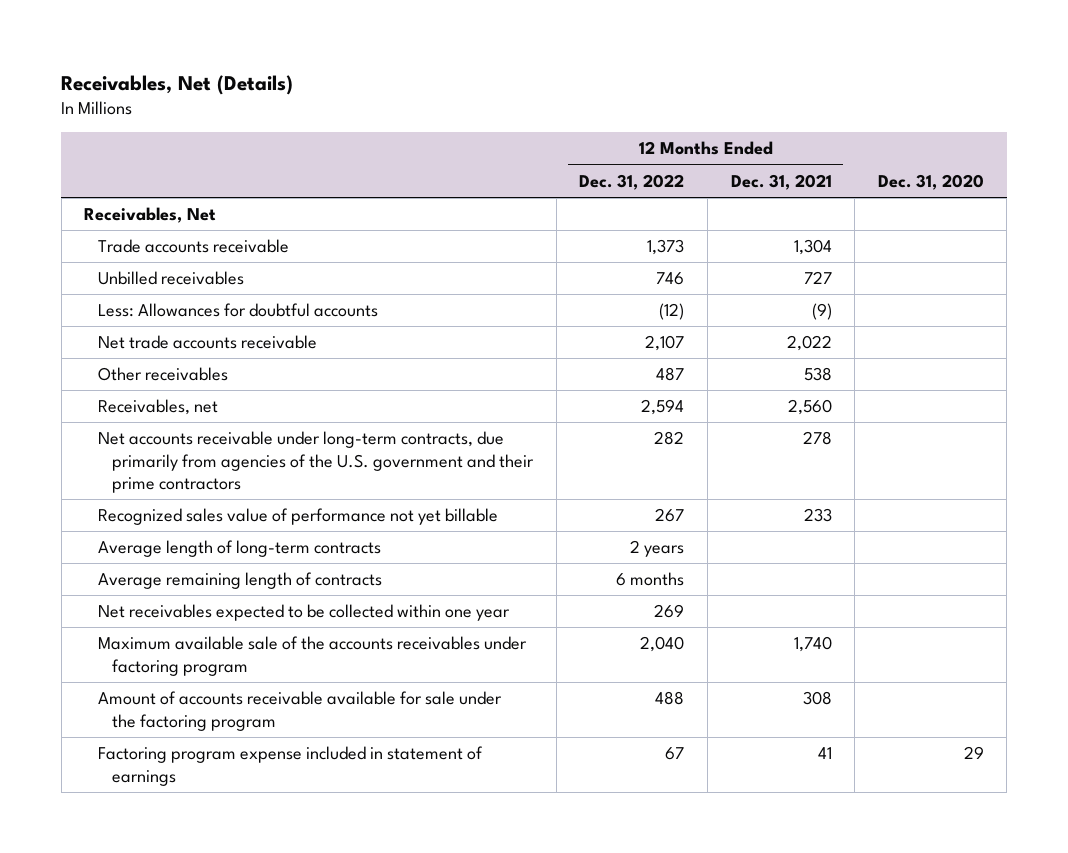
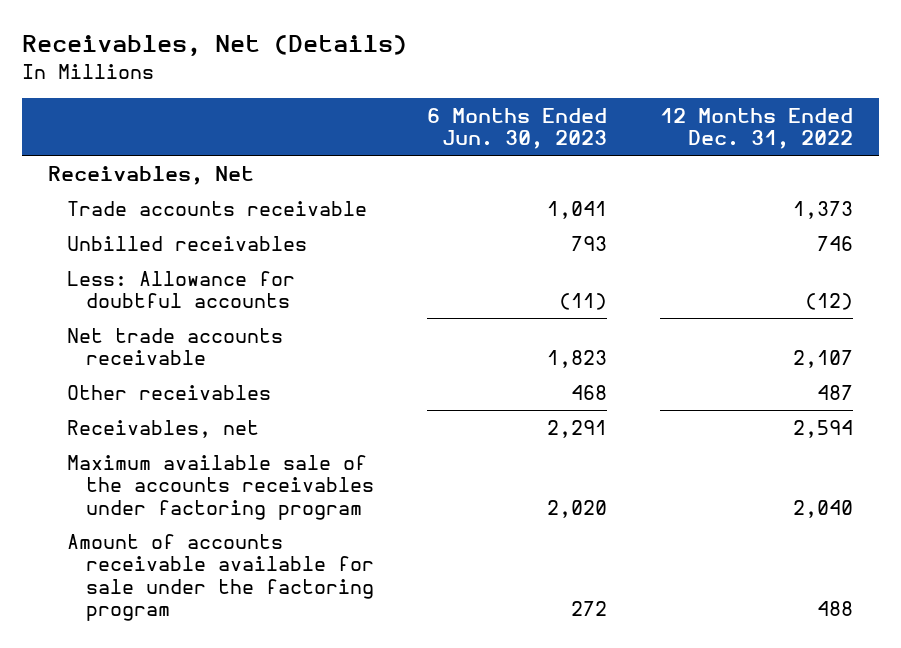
- | 12 Months Ended Dec. 31, 2022 | 12 Months Ended Dec. 31, 2021 | Dec. 31, 2020
+ | 6 Months Ended Jun. 30, 2023 | 12 Months Ended Dec. 31, 2022
- Less: Allowances for doubtful accounts | (12) | (9) |
+ Less: Allowance for doubtful accounts | (11) | (12)
- Net accounts receivable under long-term contracts, due primarily from agencies of the U.S. government and their prime contractors | 282 | 278 |
- Recognized sales value of performance not yet billable | 267 | 233 |
- Average length of long-term contracts | 2 years | |
- Average remaining length of contracts | 6 months | |
- Net receivables expected to be collected within one year | 269 | |
- Factoring program expense included in statement of earnings | 67 | 41 | 29

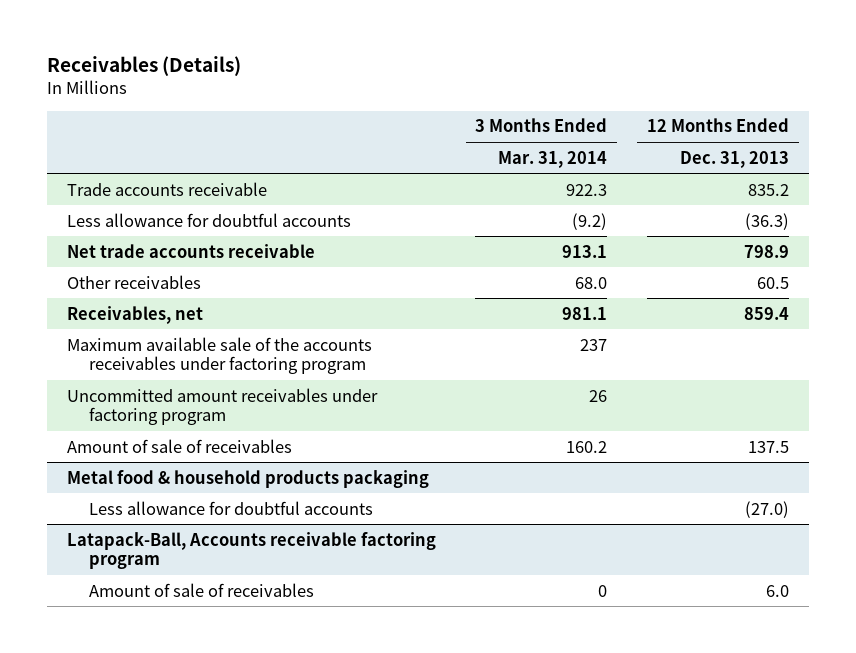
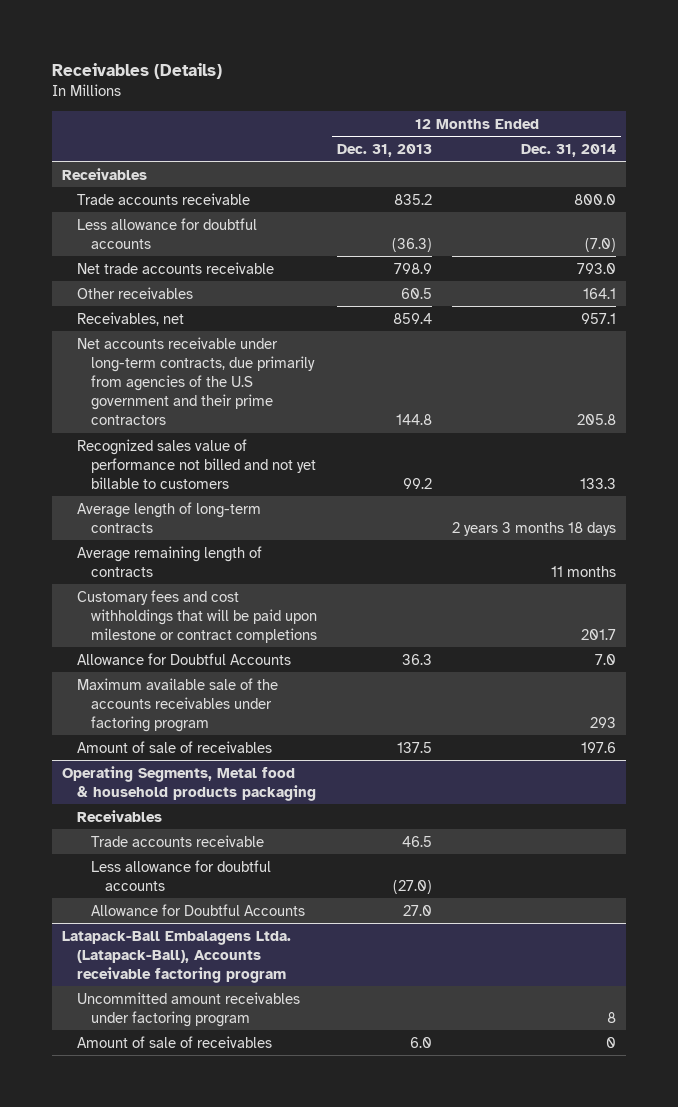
- | 3 Months Ended Mar. 31, 2014 | 12 Months Ended Dec. 31, 2013
+ | 12 Months Ended Dec. 31, 2013 | 12 Months Ended Dec. 31, 2014
+ Receivables
+ Net accounts receivable under long-term contracts, due primarily from agencies of the U.S government and their prime contractors | 144.8 | 205.8
+ Recognized sales value of performance not billed and not yet billable to customers | 99.2 | 133.3
+ Average length of long-term contracts | | 2 years 3 months 18 days
+ Average remaining length of contracts | | 11 months
+ Customary fees and cost withholdings that will be paid upon milestone or contract completions | | 201.7
+ Allowance for Doubtful Accounts | 36.3 | 7.0
- Uncommitted amount receivables under factoring program | 26 |
- Metal food & household products packaging
+ Operating Segments, Metal food & household products packaging
+ Receivables
+ Trade accounts receivable | 46.5 |
- Latapack-Ball, Accounts receivable factoring program
+ Allowance for Doubtful Accounts | 27.0 |
+ Latapack-Ball Embalagens Ltda. (Latapack-Ball), Accounts receivable factoring program
+ Uncommitted amount receivables under factoring program | | 8

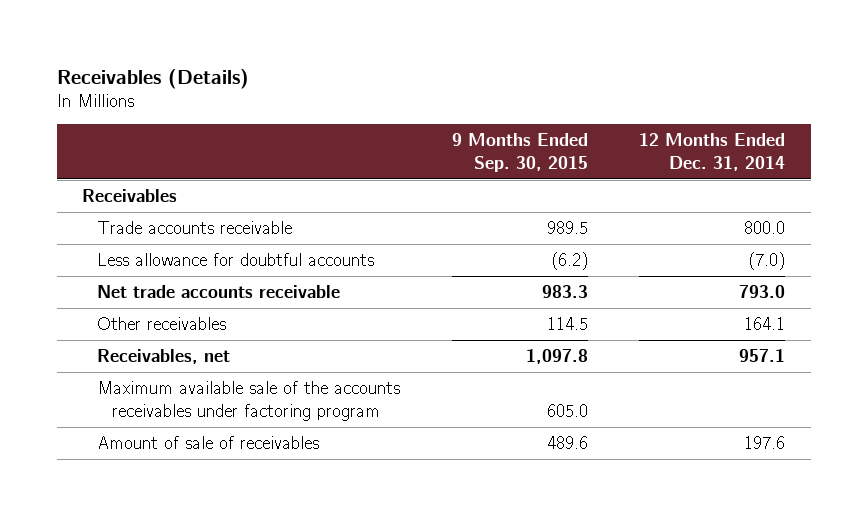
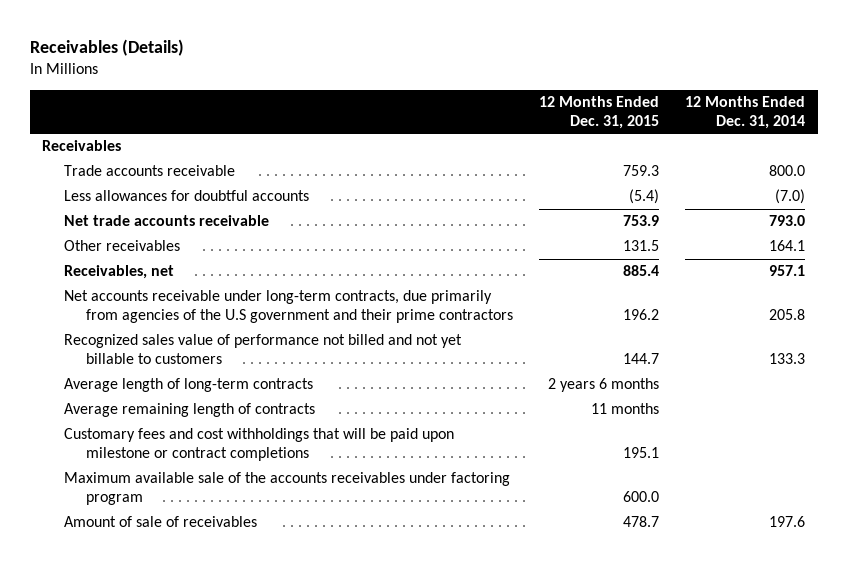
- | 9 Months Ended Sep. 30, 2015 | 12 Months Ended Dec. 31, 2014
+ | 12 Months Ended Dec. 31, 2015 | 12 Months Ended Dec. 31, 2014
- Less allowance for doubtful accounts | (6.2) | (7.0)
+ Less allowances for doubtful accounts | (5.4) | (7.0)
+ Net accounts receivable under long-term contracts, due primarily from agencies of the U.S government and their prime contractors | 196.2 | 205.8
+ Recognized sales value of performance not billed and not yet billable to customers | 144.7 | 133.3
+ Average length of long-term contracts | 2 years 6 months |
+ Average remaining length of contracts | 11 months |
+ Customary fees and cost withholdings that will be paid upon milestone or contract completions | 195.1 |

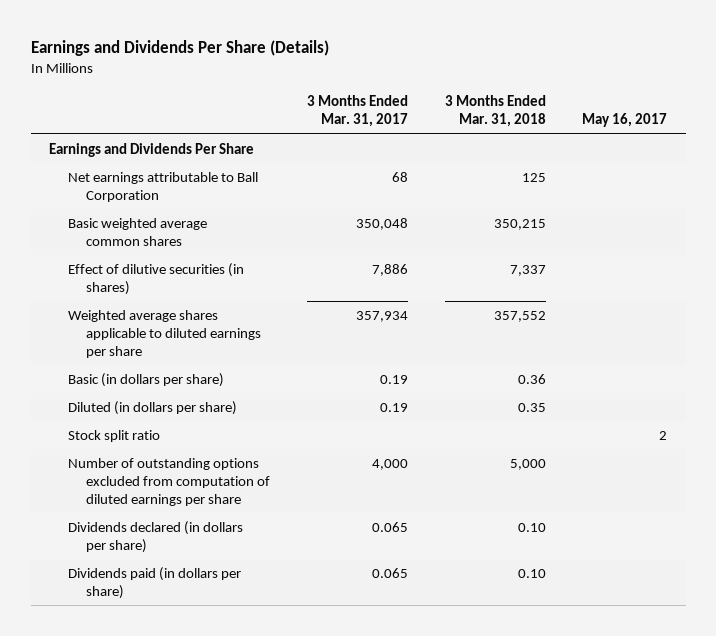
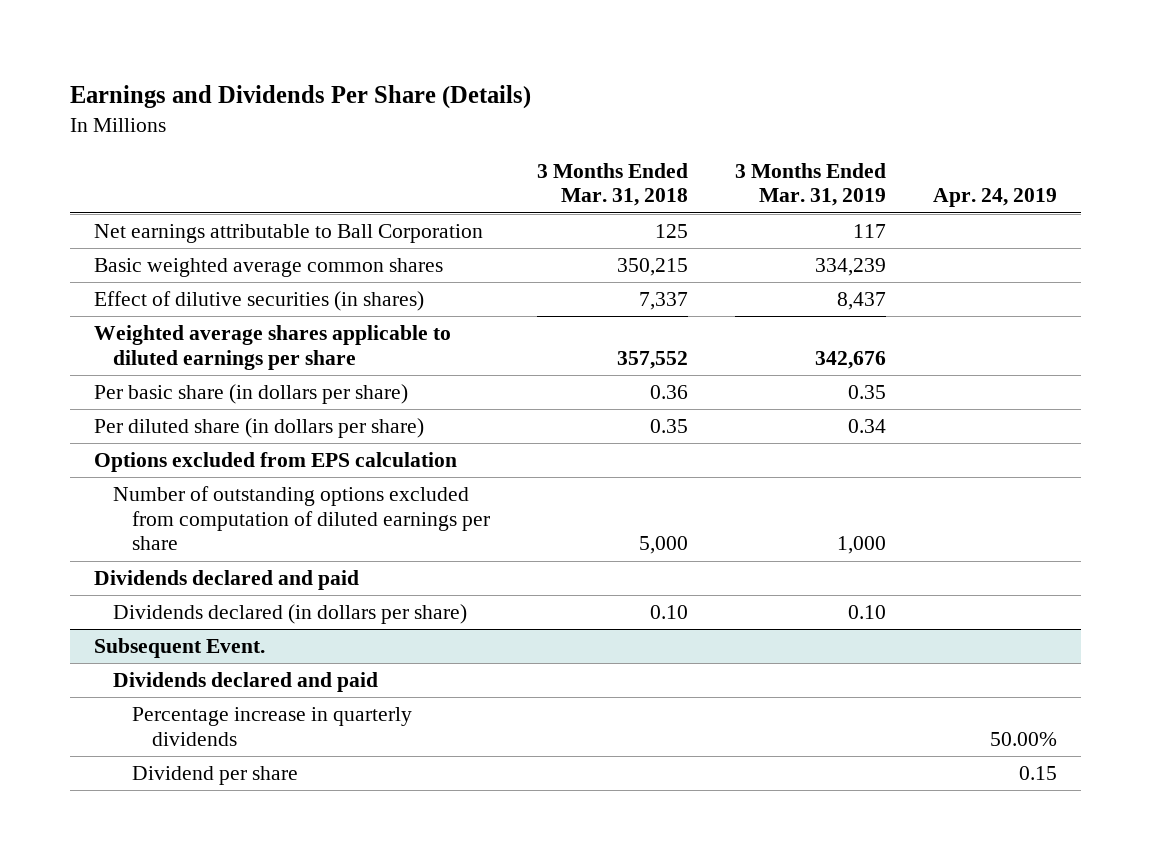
- | 3 Months Ended Mar. 31, 2017 | 3 Months Ended Mar. 31, 2018 | May 16, 2017
+ | 3 Months Ended Mar. 31, 2018 | 3 Months Ended Mar. 31, 2019 | Apr. 24, 2019
- Earnings and Dividends Per Share
- Basic (in dollars per share) | 0.19 | 0.36 |
- Diluted (in dollars per share) | 0.19 | 0.35 |
- Stock split ratio | | | 2
+ Per basic share (in dollars per share) | 0.36 | 0.35 |
+ Per diluted share (in dollars per share) | 0.35 | 0.34 |
+ Options excluded from EPS calculation
+ Dividends declared and paid
- Dividends paid (in dollars per share) | 0.065 | 0.10 |
+ Subsequent Event.
+ Dividends declared and paid
+ Percentage increase in quarterly dividends | | | 50.00%
+ Dividend per share | | | 0.15

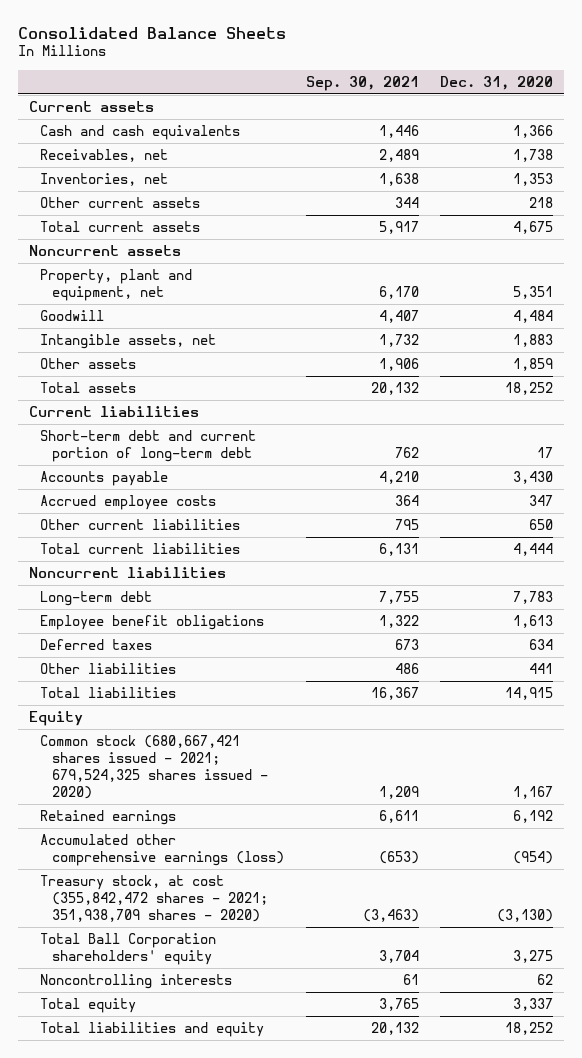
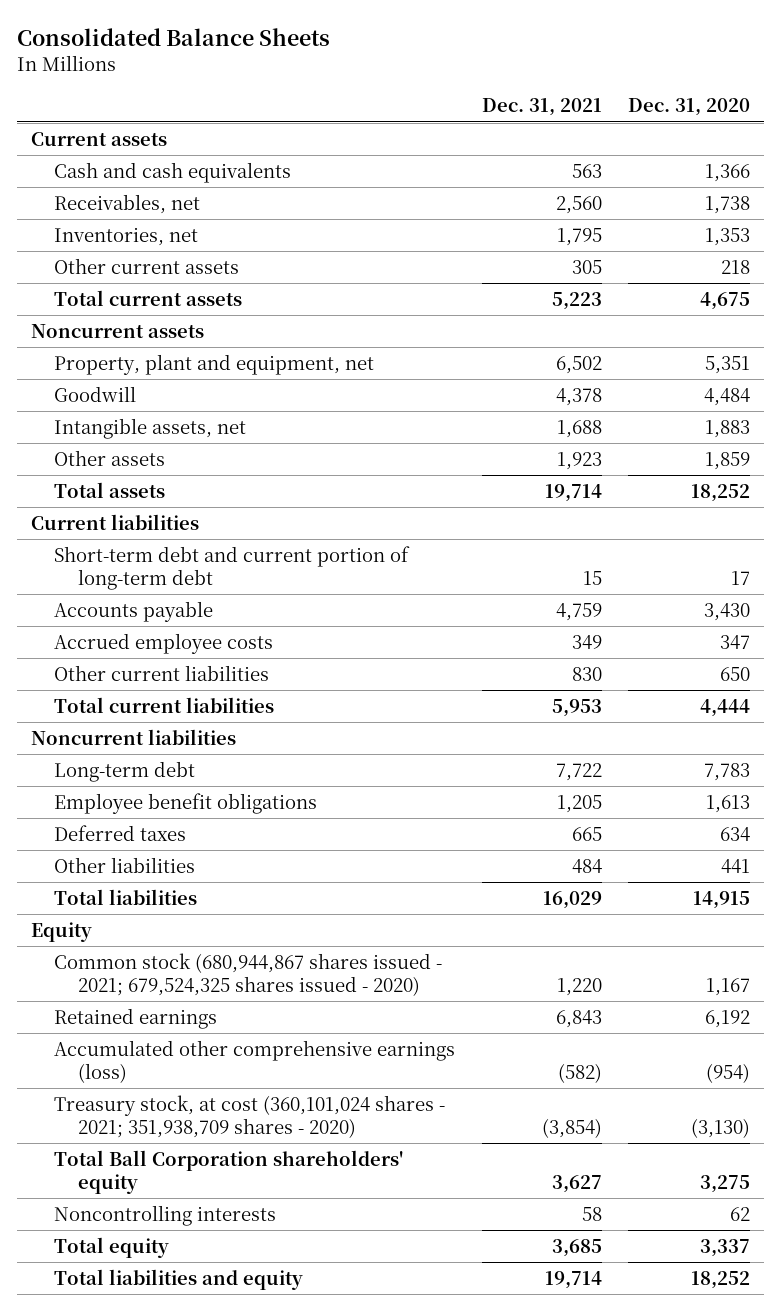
- | Sep. 30, 2021 | Dec. 31, 2020
+ | Dec. 31, 2021 | Dec. 31, 2020
- Common stock (680,667,421 shares issued - 2021; 679,524,325 shares issued - 2020) | 1,209 | 1,167
+ Common stock (680,944,867 shares issued - 2021; 679,524,325 shares issued - 2020) | 1,220 | 1,167
- Treasury stock, at cost (355,842,472 shares - 2021; 351,938,709 shares - 2020) | (3,463) | (3,130)
+ Treasury stock, at cost (360,101,024 shares - 2021; 351,938,709 shares - 2020) | (3,854) | (3,130)

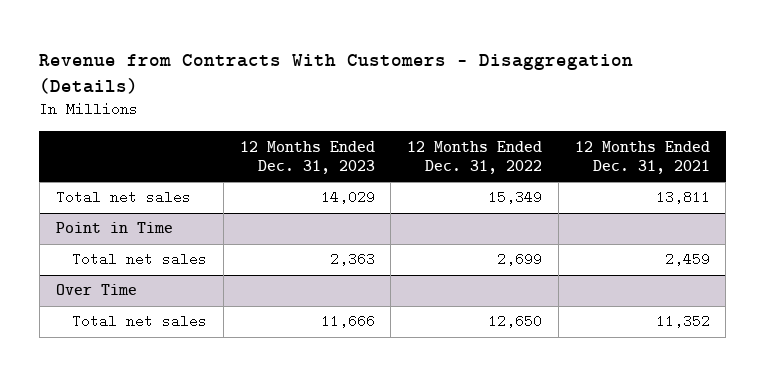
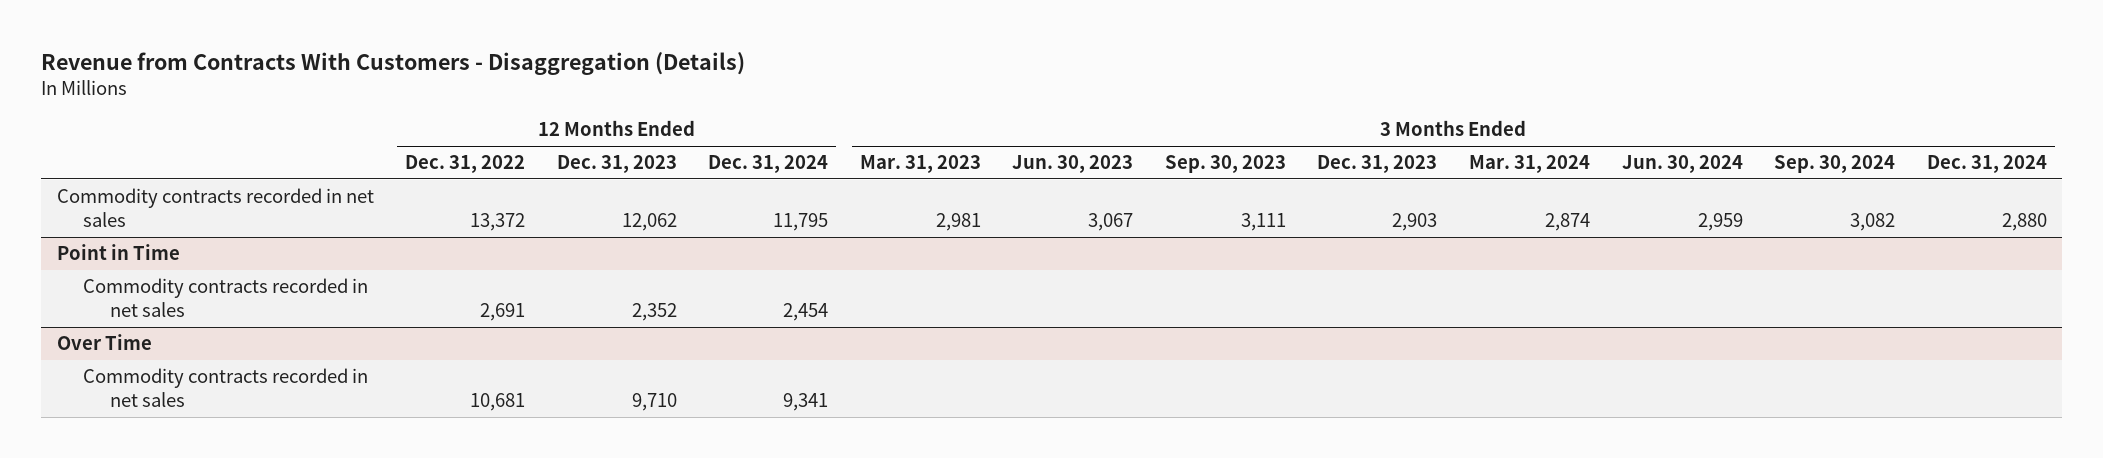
- | 12 Months Ended Dec. 31, 2023 | 12 Months Ended Dec. 31, 2022 | 12 Months Ended Dec. 31, 2021
+ | 12 Months Ended Dec. 31, 2022 | 12 Months Ended Dec. 31, 2023 | 12 Months Ended Dec. 31, 2024 | 3 Months Ended Mar. 31, 2023 | 3 Months Ended Jun. 30, 2023 | 3 Months Ended Sep. 30, 2023 | 3 Months Ended Dec. 31, 2023 | 3 Months Ended Mar. 31, 2024 | 3 Months Ended Jun. 30, 2024 | 3 Months Ended Sep. 30, 2024 | 3 Months Ended Dec. 31, 2024
- Total net sales | 14,029 | 15,349 | 13,811
+ Commodity contracts recorded in net sales | 13,372 | 12,062 | 11,795 | 2,981 | 3,067 | 3,111 | 2,903 | 2,874 | 2,959 | 3,082 | 2,880
@ Point in Time
- Total net sales | 2,363 | 2,699 | 2,459
+ Commodity contracts recorded in net sales | 2,691 | 2,352 | 2,454 | | | | | | | |
@ Over Time
- Total net sales | 11,666 | 12,650 | 11,352
+ Commodity contracts recorded in net sales | 10,681 | 9,710 | 9,341 | | | | | | | |

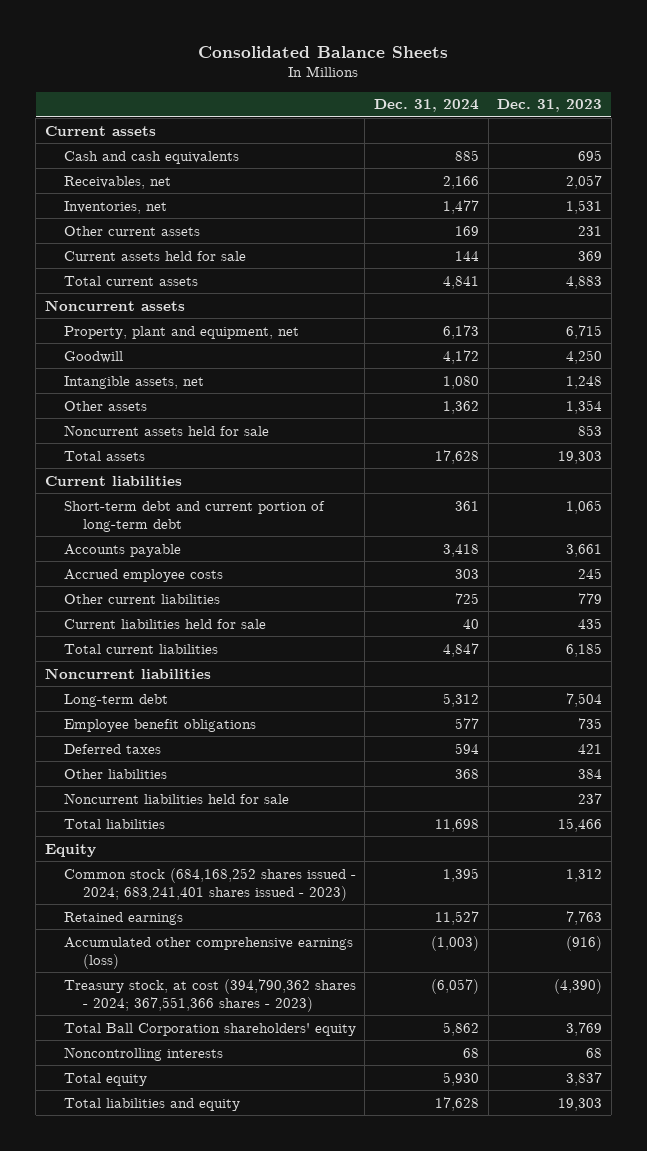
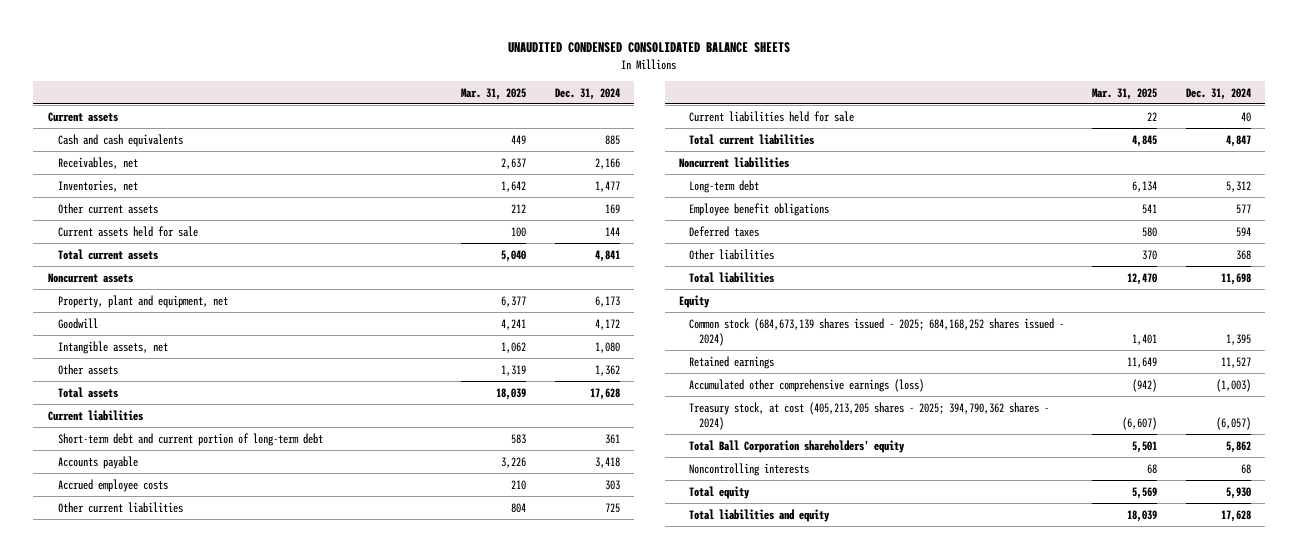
- Consolidated Balance Sheets
+ UNAUDITED CONDENSED CONSOLIDATED BALANCE SHEETS
- | Dec. 31, 2024 | Dec. 31, 2023
+ | Mar. 31, 2025 | Dec. 31, 2024
- Noncurrent assets held for sale | | 853
- Noncurrent liabilities held for sale | | 237
- Common stock (684,168,252 shares issued - 2024; 683,241,401 shares issued - 2023) | 1,395 | 1,312
+ Common stock (684,673,139 shares issued - 2025; 684,168,252 shares issued - 2024) | 1,401 | 1,395
- Treasury stock, at cost (394,790,362 shares - 2024; 367,551,366 shares - 2023) | (6,057) | (4,390)
+ Treasury stock, at cost (405,213,205 shares - 2025; 394,790,362 shares - 2024) | (6,607) | (6,057)

